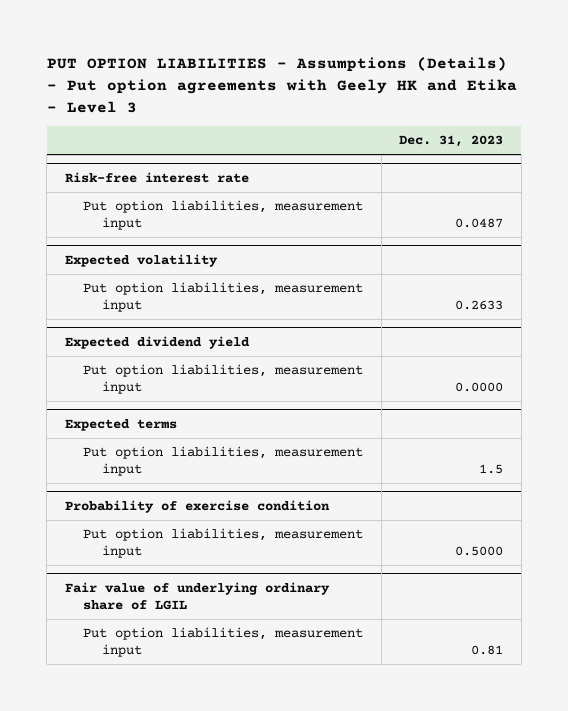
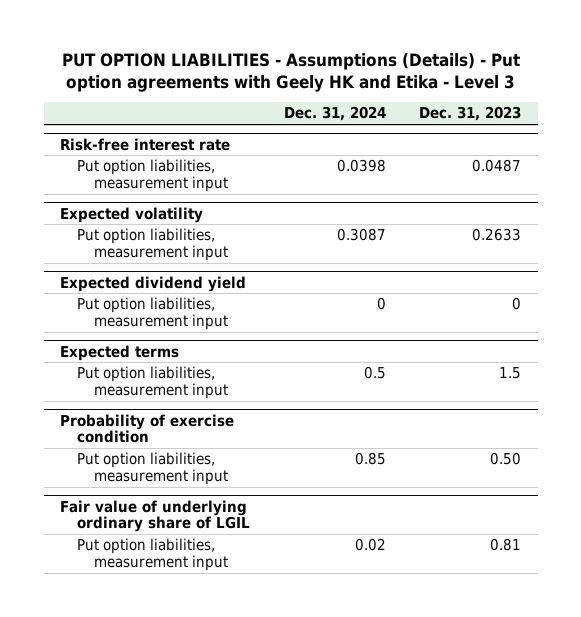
- | Dec. 31, 2023
+ | Dec. 31, 2024 | Dec. 31, 2023
@ Expected dividend yield
- Put option liabilities, measurement input | 0.0000
+ Put option liabilities, measurement input | 0 | 0
@ Probability of exercise condition
- Put option liabilities, measurement input | 0.5000
+ Put option liabilities, measurement input | 0.85 | 0.50

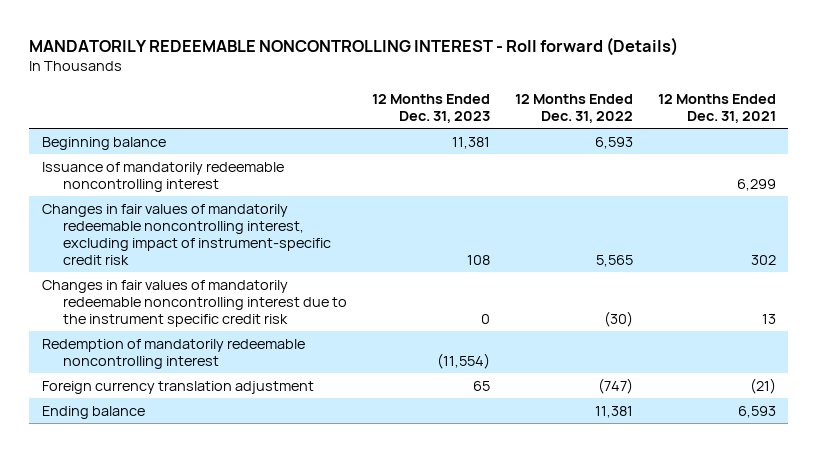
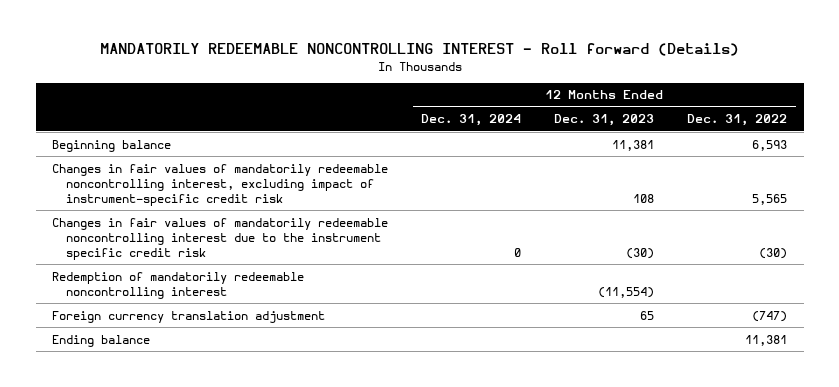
- | 12 Months Ended Dec. 31, 2023 | 12 Months Ended Dec. 31, 2022 | 12 Months Ended Dec. 31, 2021
+ | 12 Months Ended Dec. 31, 2024 | 12 Months Ended Dec. 31, 2023 | 12 Months Ended Dec. 31, 2022
- Issuance of mandatorily redeemable noncontrolling interest | | | 6,299
- Changes in fair values of mandatorily redeemable noncontrolling interest due to the instrument specific credit risk | 0 | (30) | 13
+ Changes in fair values of mandatorily redeemable noncontrolling interest due to the instrument specific credit risk | 0 | (30) | (30)

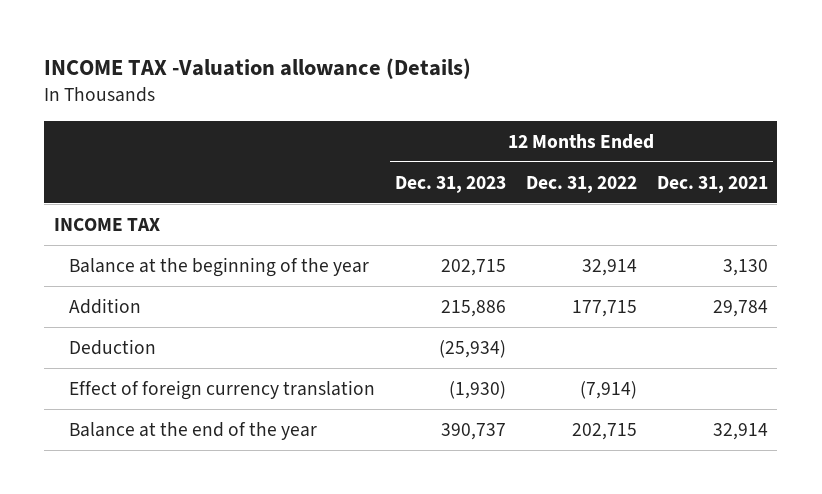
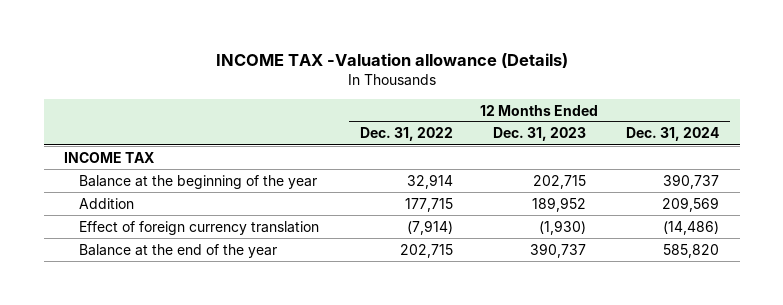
- | 12 Months Ended Dec. 31, 2023 | 12 Months Ended Dec. 31, 2022 | 12 Months Ended Dec. 31, 2021
+ | 12 Months Ended Dec. 31, 2022 | 12 Months Ended Dec. 31, 2023 | 12 Months Ended Dec. 31, 2024
- Addition | 215,886 | 177,715 | 29,784
- Deduction | (25,934) | |
+ Addition | 177,715 | 189,952 | 209,569

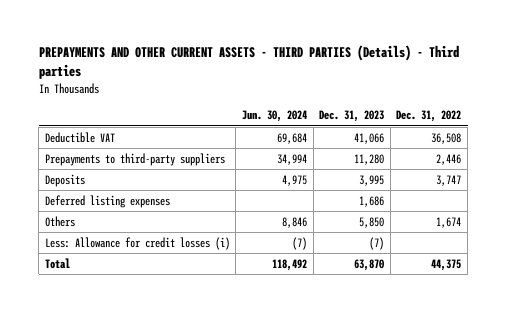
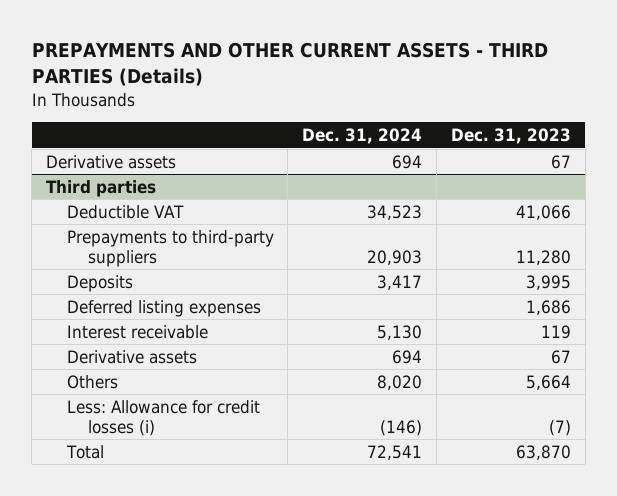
- PREPAYMENTS AND OTHER CURRENT ASSETS - THIRD PARTIES (Details) - Third parties
+ PREPAYMENTS AND OTHER CURRENT ASSETS - THIRD PARTIES (Details)
- | Jun. 30, 2024 | Dec. 31, 2023 | Dec. 31, 2022
+ | Dec. 31, 2024 | Dec. 31, 2023
+ Derivative assets | 694 | 67
+ Third parties
- Others | 8,846 | 5,850 | 1,674
+ Interest receivable | 5,130 | 119
+ Derivative assets | 694 | 67
+ Others | 8,020 | 5,664

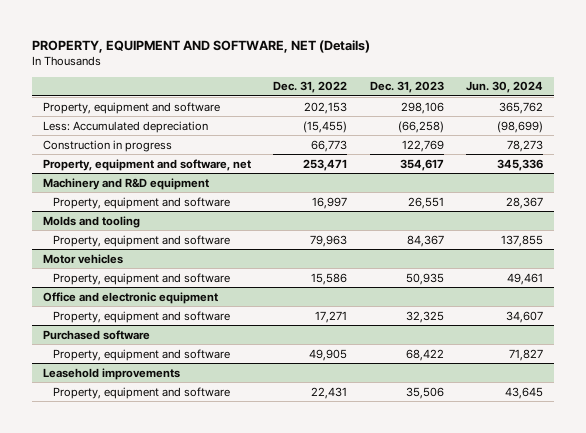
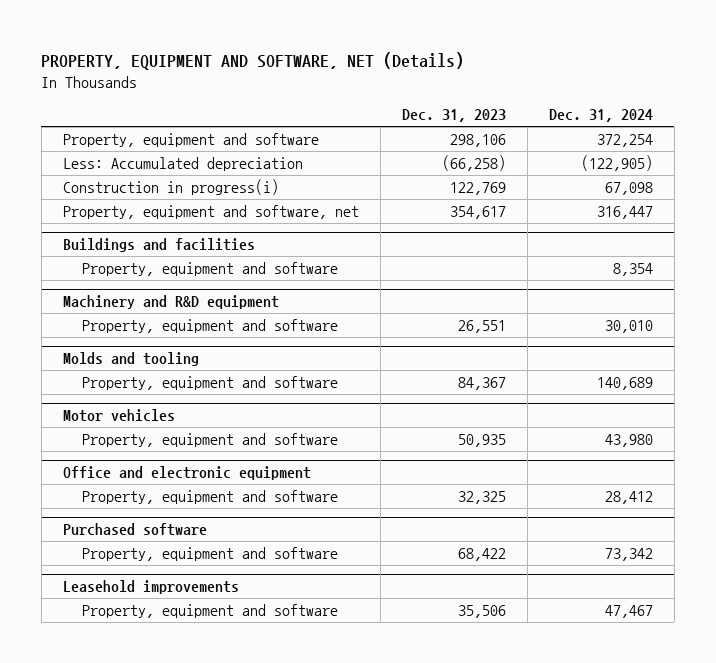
- | Dec. 31, 2022 | Dec. 31, 2023 | Jun. 30, 2024
+ | Dec. 31, 2023 | Dec. 31, 2024
- Construction in progress | 66,773 | 122,769 | 78,273
+ Construction in progress(i) | 122,769 | 67,098
+ Buildings and facilities
+ Property, equipment and software | | 8,354

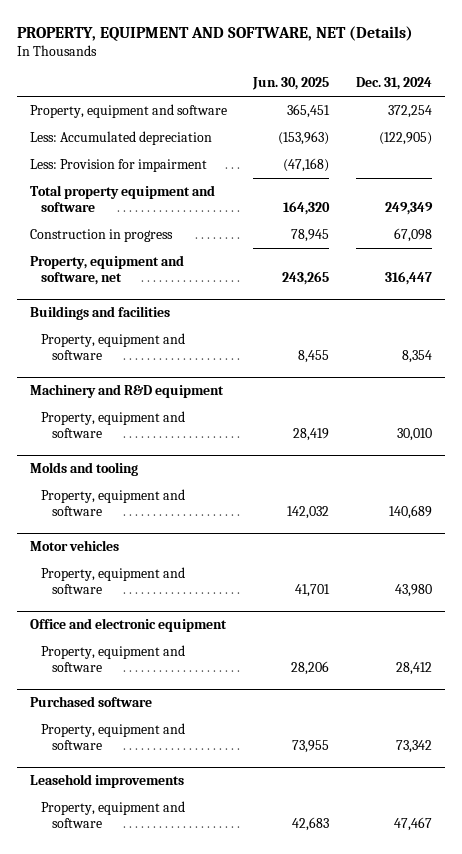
- | Dec. 31, 2023 | Dec. 31, 2024
+ | Jun. 30, 2025 | Dec. 31, 2024
- Construction in progress(i) | 122,769 | 67,098
+ Less: Provision for impairment | (47,168) |
+ Total property equipment and software | 164,320 | 249,349
+ Construction in progress | 78,945 | 67,098

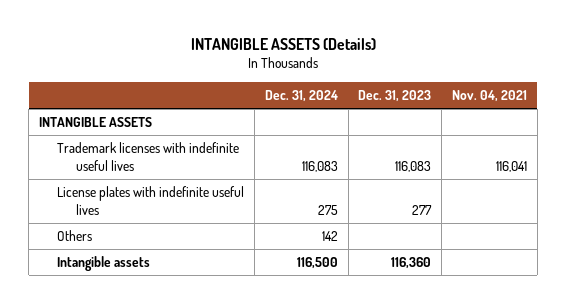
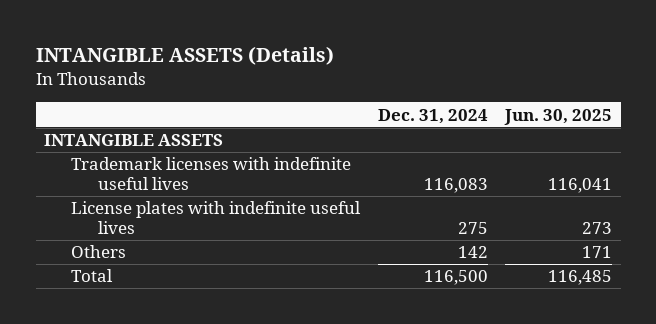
- | Dec. 31, 2024 | Dec. 31, 2023 | Nov. 04, 2021
+ | Dec. 31, 2024 | Jun. 30, 2025
- Intangible assets | 116,500 | 116,360 |
+ Total | 116,500 | 116,485

